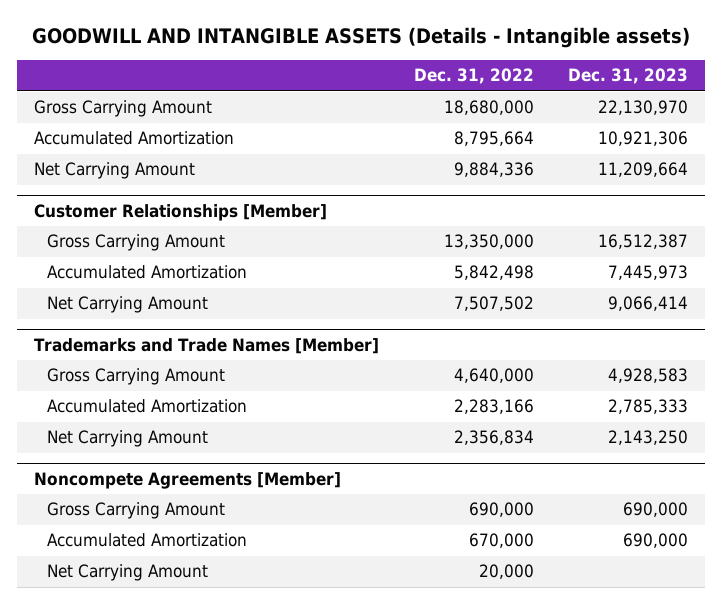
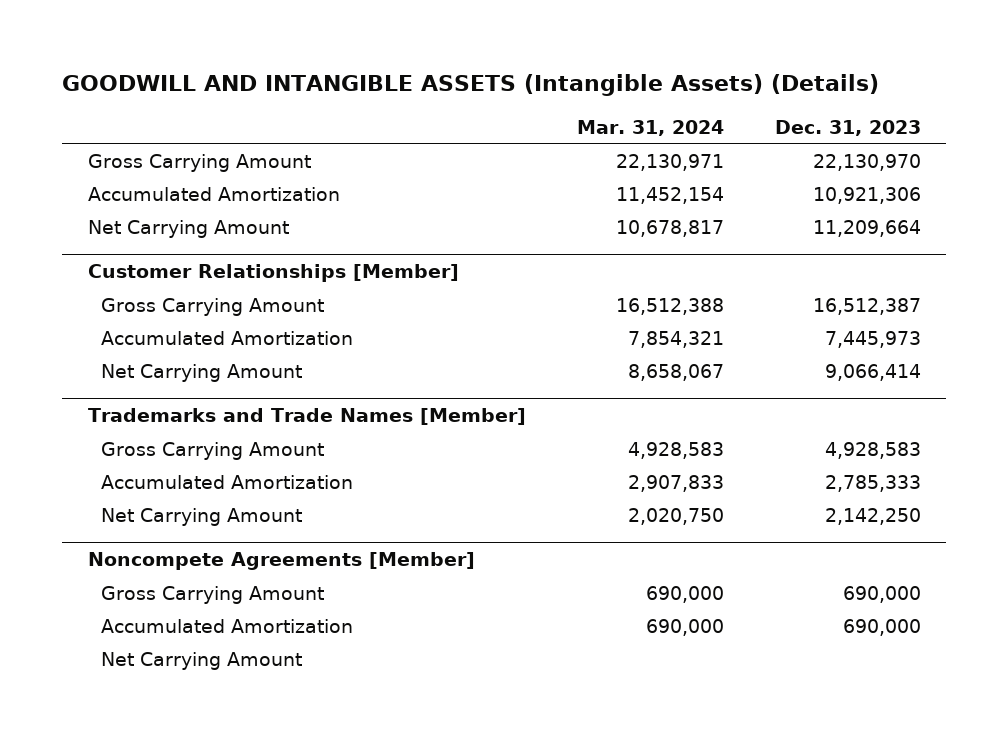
- GOODWILL AND INTANGIBLE ASSETS (Details - Intangible assets)
+ GOODWILL AND INTANGIBLE ASSETS (Intangible Assets) (Details)
- | Dec. 31, 2022 | Dec. 31, 2023
+ | Mar. 31, 2024 | Dec. 31, 2023
@ Trademarks and Trade Names [Member]
- Net Carrying Amount | 2,356,834 | 2,143,250
+ Net Carrying Amount | 2,020,750 | 2,142,250

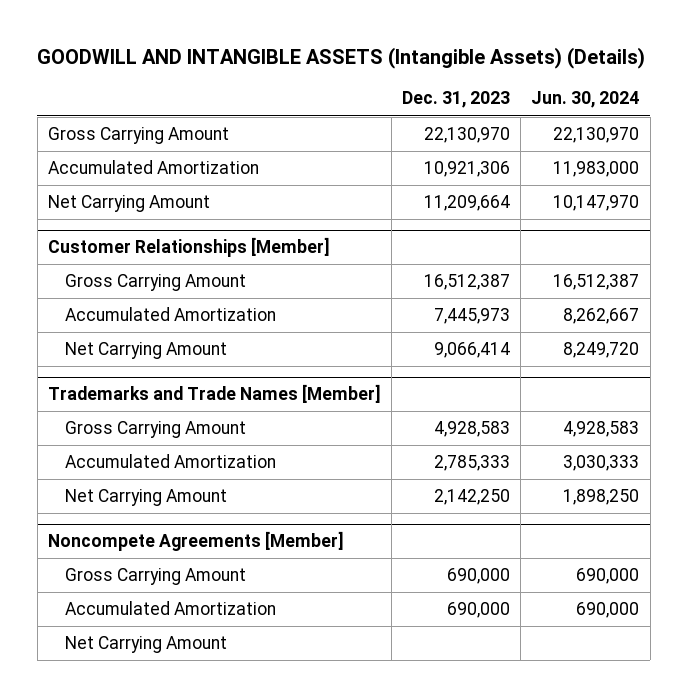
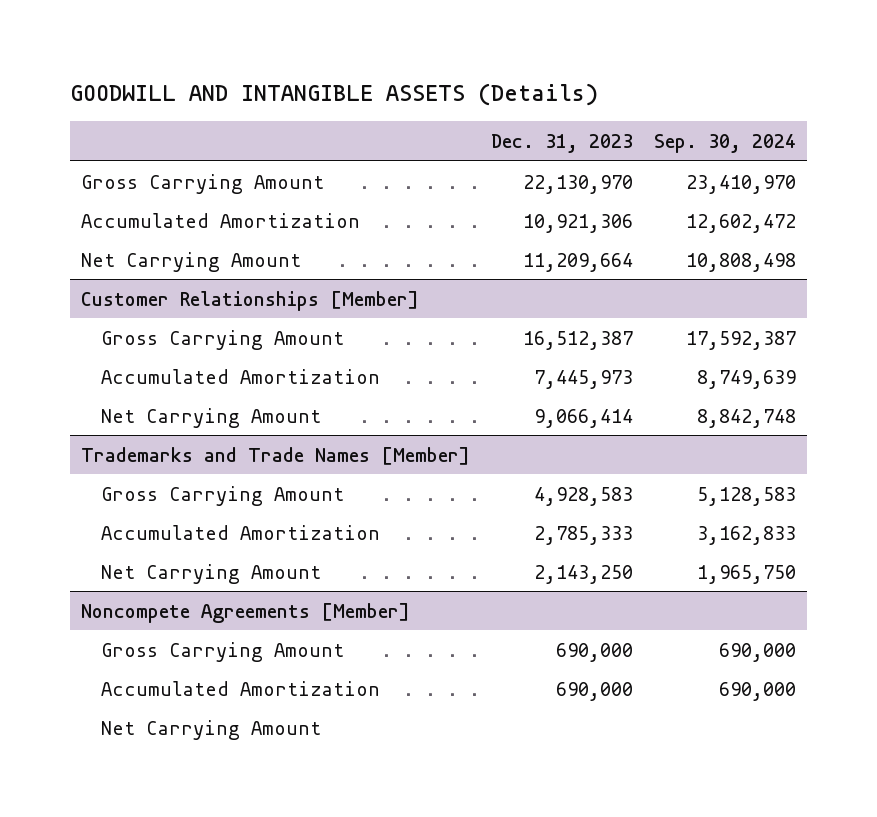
- GOODWILL AND INTANGIBLE ASSETS (Intangible Assets) (Details)
+ GOODWILL AND INTANGIBLE ASSETS (Details)
- | Dec. 31, 2023 | Jun. 30, 2024
+ | Dec. 31, 2023 | Sep. 30, 2024
@ Trademarks and Trade Names [Member]
- Net Carrying Amount | 2,142,250 | 1,898,250
+ Net Carrying Amount | 2,143,250 | 1,965,750

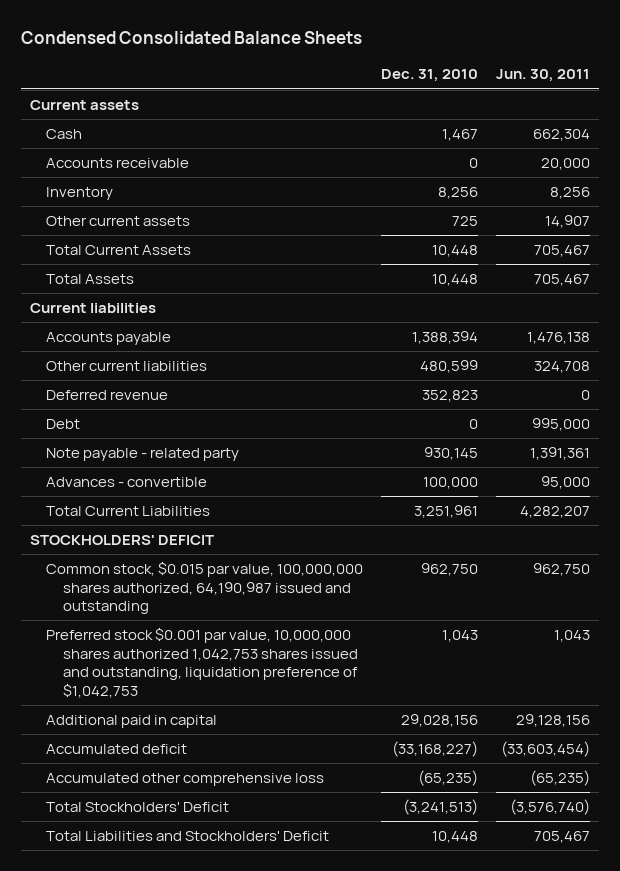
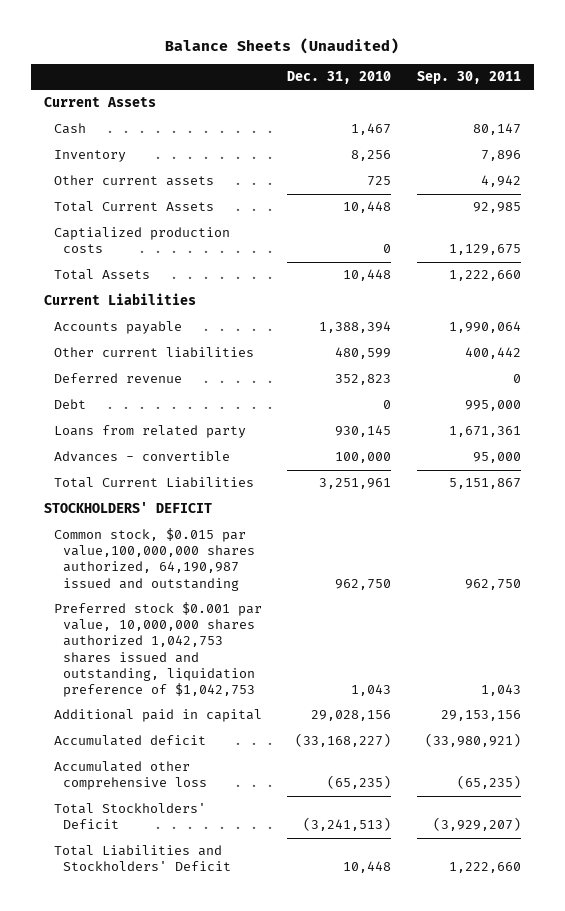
- Condensed Consolidated Balance Sheets
+ Balance Sheets (Unaudited)
- | Dec. 31, 2010 | Jun. 30, 2011
+ | Dec. 31, 2010 | Sep. 30, 2011
- Current assets
+ Current Assets
- Accounts receivable | 0 | 20,000
+ Captialized production costs | 0 | 1,129,675
- Current liabilities
+ Current Liabilities
- Note payable - related party | 930,145 | 1,391,361
+ Loans from related party | 930,145 | 1,671,361
- Common stock, $0.015 par value, 100,000,000 shares authorized, 64,190,987 issued and outstanding | 962,750 | 962,750
+ Common stock, $0.015 par value,100,000,000 shares authorized, 64,190,987 issued and outstanding | 962,750 | 962,750

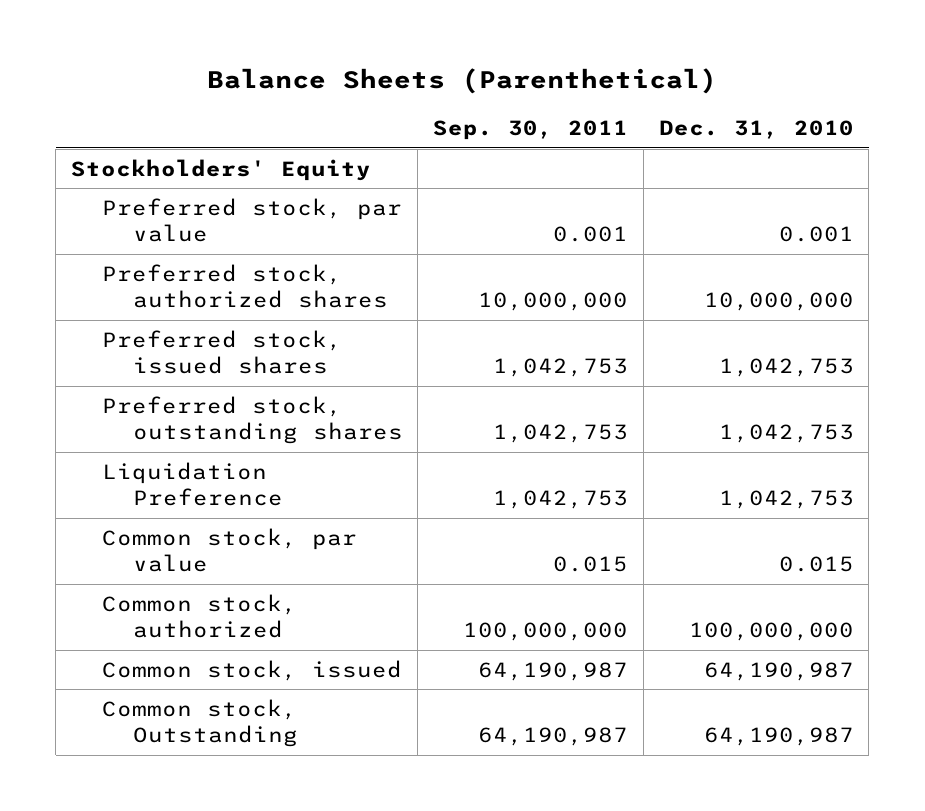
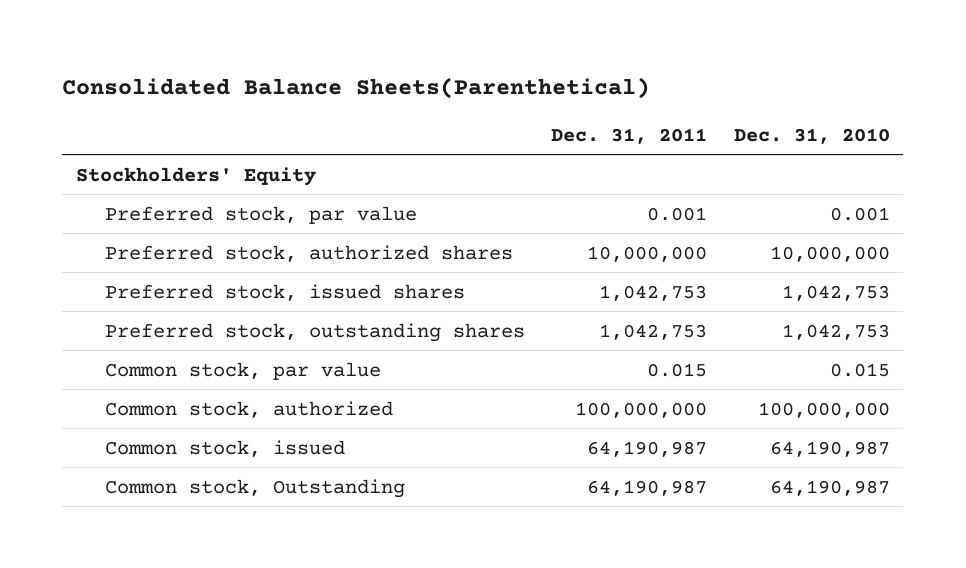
- Balance Sheets (Parenthetical)
+ Consolidated Balance Sheets(Parenthetical)
- | Sep. 30, 2011 | Dec. 31, 2010
+ | Dec. 31, 2011 | Dec. 31, 2010
- Liquidation Preference | 1,042,753 | 1,042,753

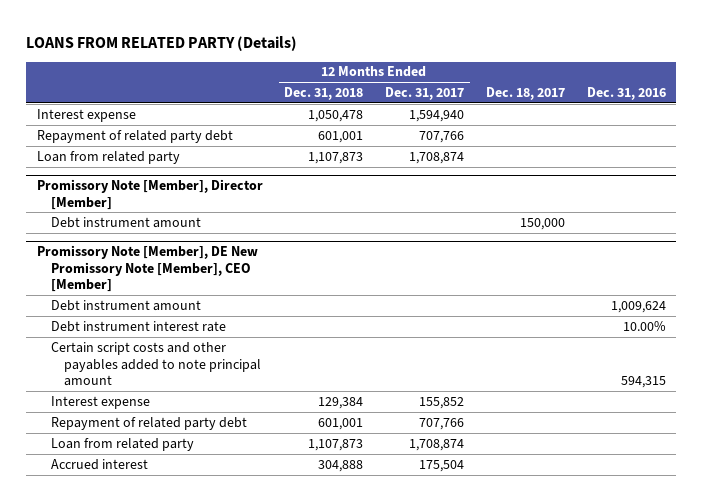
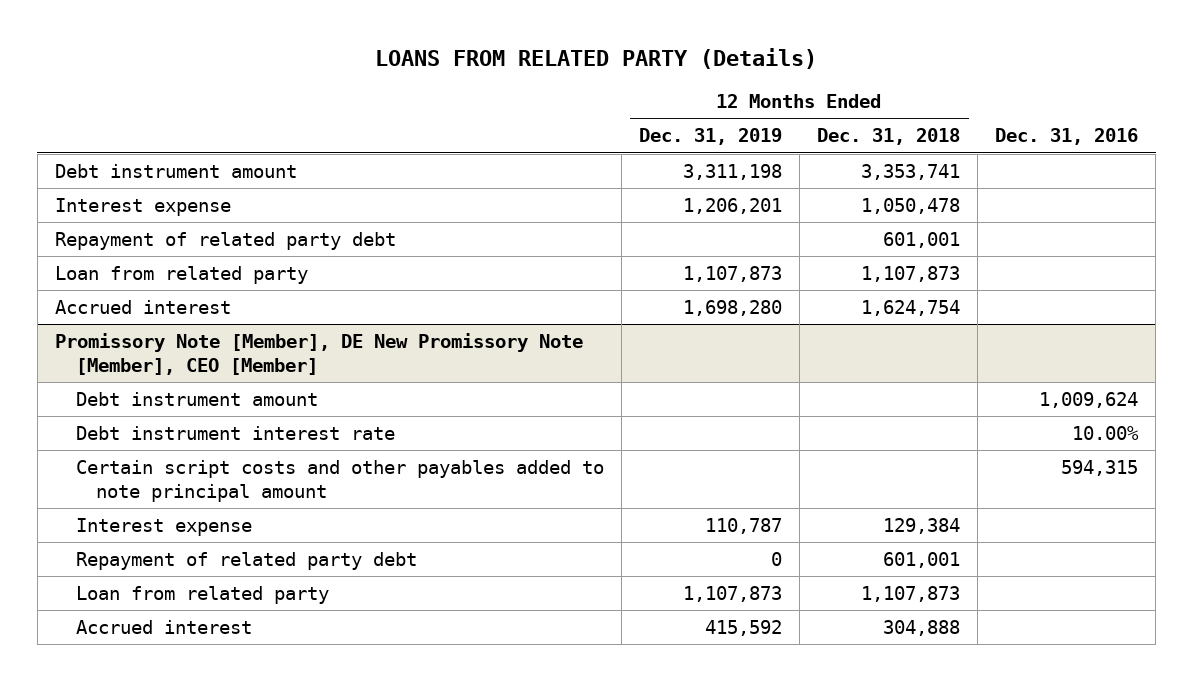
- | 12 Months Ended Dec. 31, 2018 | 12 Months Ended Dec. 31, 2017 | Dec. 18, 2017 | Dec. 31, 2016
+ | 12 Months Ended Dec. 31, 2019 | 12 Months Ended Dec. 31, 2018 | Dec. 31, 2016
+ Debt instrument amount | 3,311,198 | 3,353,741 |
- Promissory Note [Member], Director [Member]
- Debt instrument amount | | | 150,000 |
+ Accrued interest | 1,698,280 | 1,624,754 |

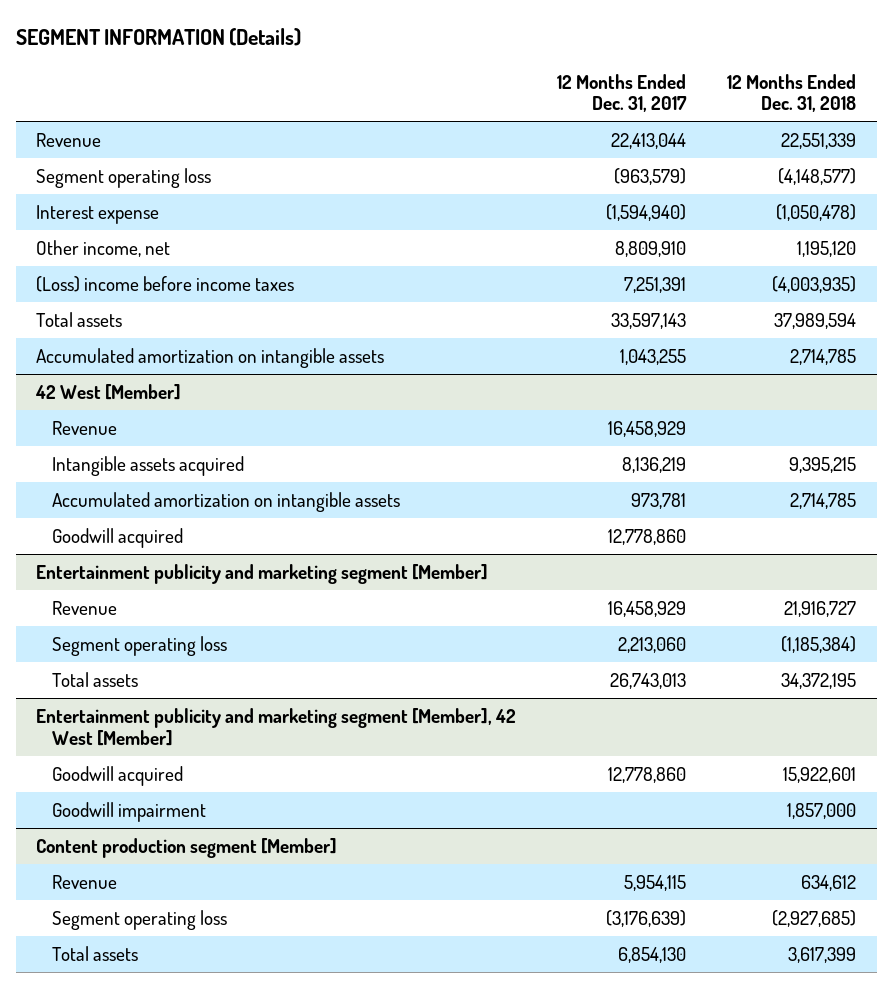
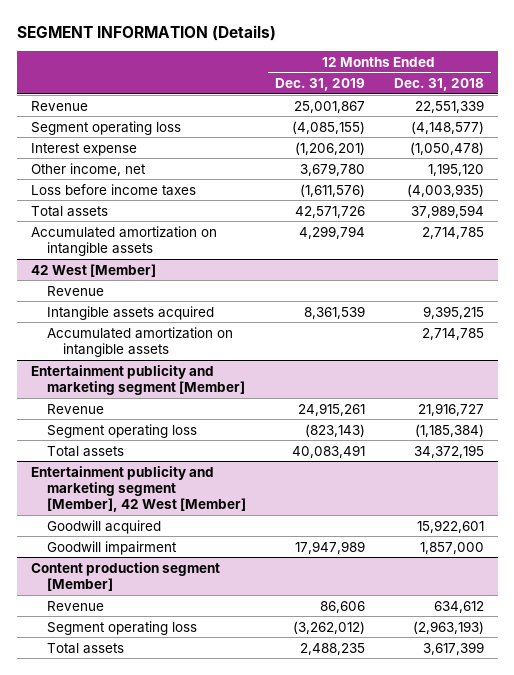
- | 12 Months Ended Dec. 31, 2017 | 12 Months Ended Dec. 31, 2018
+ | 12 Months Ended Dec. 31, 2019 | 12 Months Ended Dec. 31, 2018
- (Loss) income before income taxes | 7,251,391 | (4,003,935)
+ Loss before income taxes | (1,611,576) | (4,003,935)
@ 42 West [Member]
- Goodwill acquired | 12,778,860 |
@ Content production segment [Member]
- Segment operating loss | (3,176,639) | (2,927,685)
+ Segment operating loss | (3,262,012) | (2,963,193)

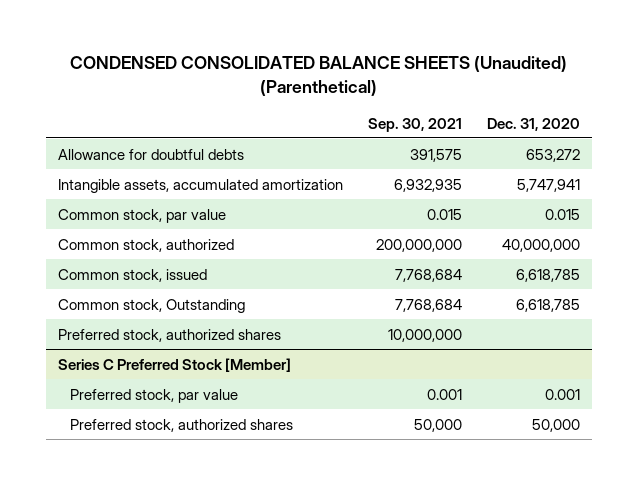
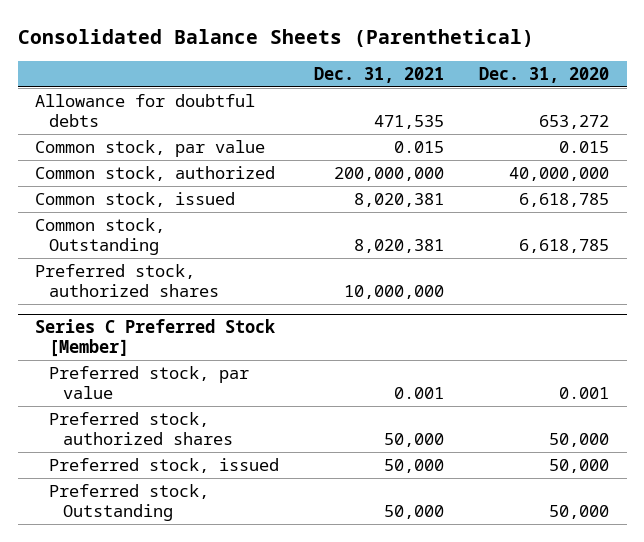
- CONDENSED CONSOLIDATED BALANCE SHEETS (Unaudited) (Parenthetical)
+ Consolidated Balance Sheets (Parenthetical)
- | Sep. 30, 2021 | Dec. 31, 2020
+ | Dec. 31, 2021 | Dec. 31, 2020
- Intangible assets, accumulated amortization | 6,932,935 | 5,747,941
@ Series C Preferred Stock [Member]
+ Preferred stock, issued | 50,000 | 50,000
+ Preferred stock, Outstanding | 50,000 | 50,000

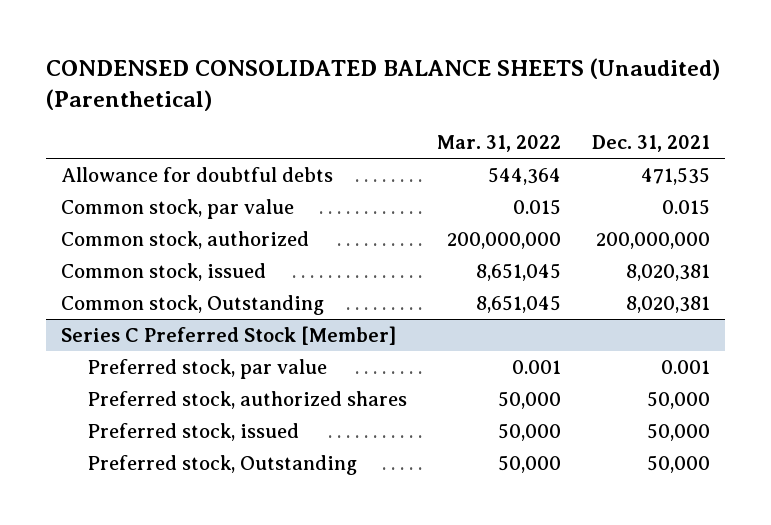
- Consolidated Balance Sheets (Parenthetical)
+ CONDENSED CONSOLIDATED BALANCE SHEETS (Unaudited) (Parenthetical)
- | Dec. 31, 2021 | Dec. 31, 2020
+ | Mar. 31, 2022 | Dec. 31, 2021
- Preferred stock, authorized shares | 10,000,000 |

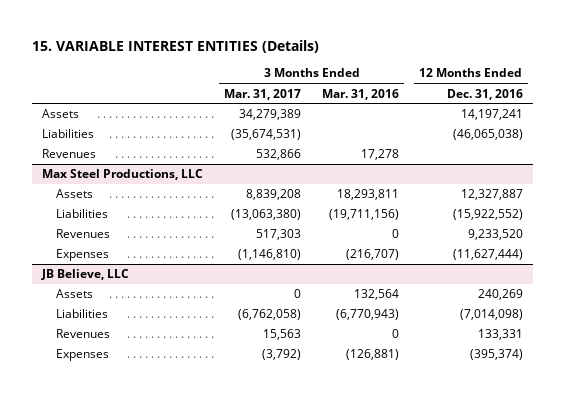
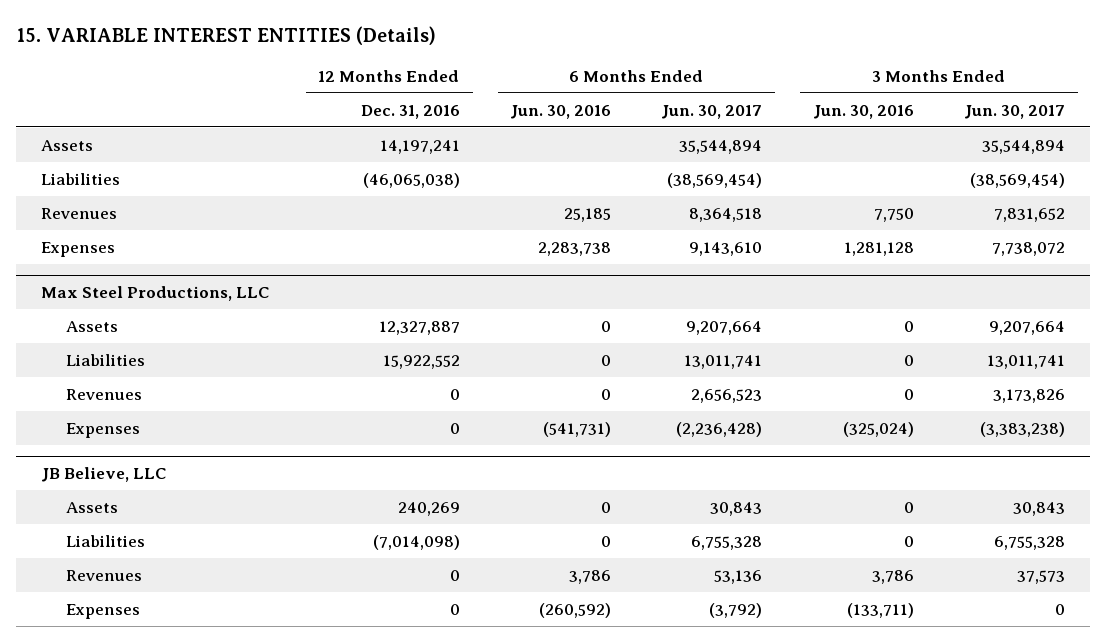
- | 3 Months Ended Mar. 31, 2017 | 3 Months Ended Mar. 31, 2016 | 12 Months Ended Dec. 31, 2016
+ | 12 Months Ended Dec. 31, 2016 | 6 Months Ended Jun. 30, 2016 | 6 Months Ended Jun. 30, 2017 | 3 Months Ended Jun. 30, 2016 | 3 Months Ended Jun. 30, 2017
+ Expenses | | 2,283,738 | 9,143,610 | 1,281,128 | 7,738,072
@ Max Steel Productions, LLC
- Liabilities | (13,063,380) | (19,711,156) | (15,922,552)
- Revenues | 517,303 | 0 | 9,233,520
- Expenses | (1,146,810) | (216,707) | (11,627,444)
+ Liabilities | 15,922,552 | 0 | 13,011,741 | 0 | 13,011,741
+ Revenues | 0 | 0 | 2,656,523 | 0 | 3,173,826
+ Expenses | 0 | (541,731) | (2,236,428) | (325,024) | (3,383,238)
@ JB Believe, LLC
- Revenues | 15,563 | 0 | 133,331
- Expenses | (3,792) | (126,881) | (395,374)
+ Revenues | 0 | 3,786 | 53,136 | 3,786 | 37,573
+ Expenses | 0 | (260,592) | (3,792) | (133,711) | 0

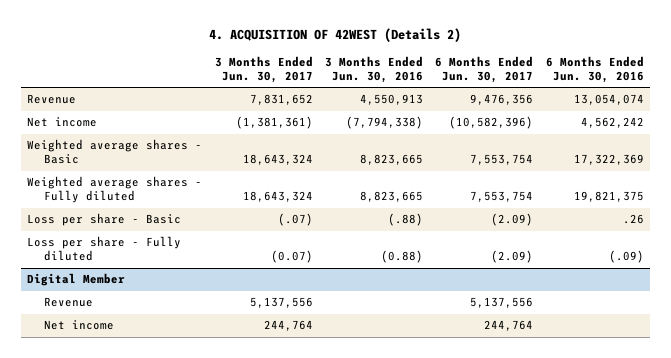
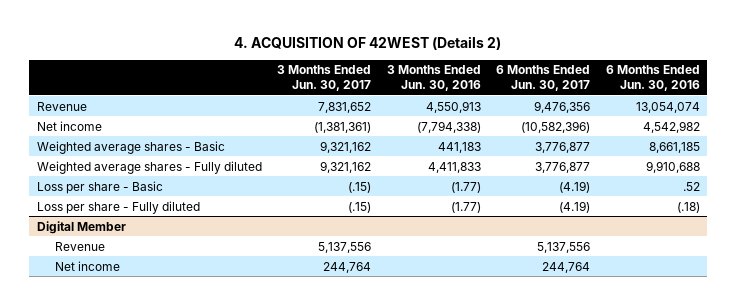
- Net income | (1,381,361) | (7,794,338) | (10,582,396) | 4,562,242
- Weighted average shares - Basic | 18,643,324 | 8,823,665 | 7,553,754 | 17,322,369
- Weighted average shares - Fully diluted | 18,643,324 | 8,823,665 | 7,553,754 | 19,821,375
- Loss per share - Basic | (.07) | (.88) | (2.09) | .26
- Loss per share - Fully diluted | (0.07) | (0.88) | (2.09) | (.09)
+ Net income | (1,381,361) | (7,794,338) | (10,582,396) | 4,542,982
+ Weighted average shares - Basic | 9,321,162 | 441,183 | 3,776,877 | 8,661,185
+ Weighted average shares - Fully diluted | 9,321,162 | 4,411,833 | 3,776,877 | 9,910,688
+ Loss per share - Basic | (.15) | (1.77) | (4.19) | .52
+ Loss per share - Fully diluted | (.15) | (1.77) | (4.19) | (.18)

